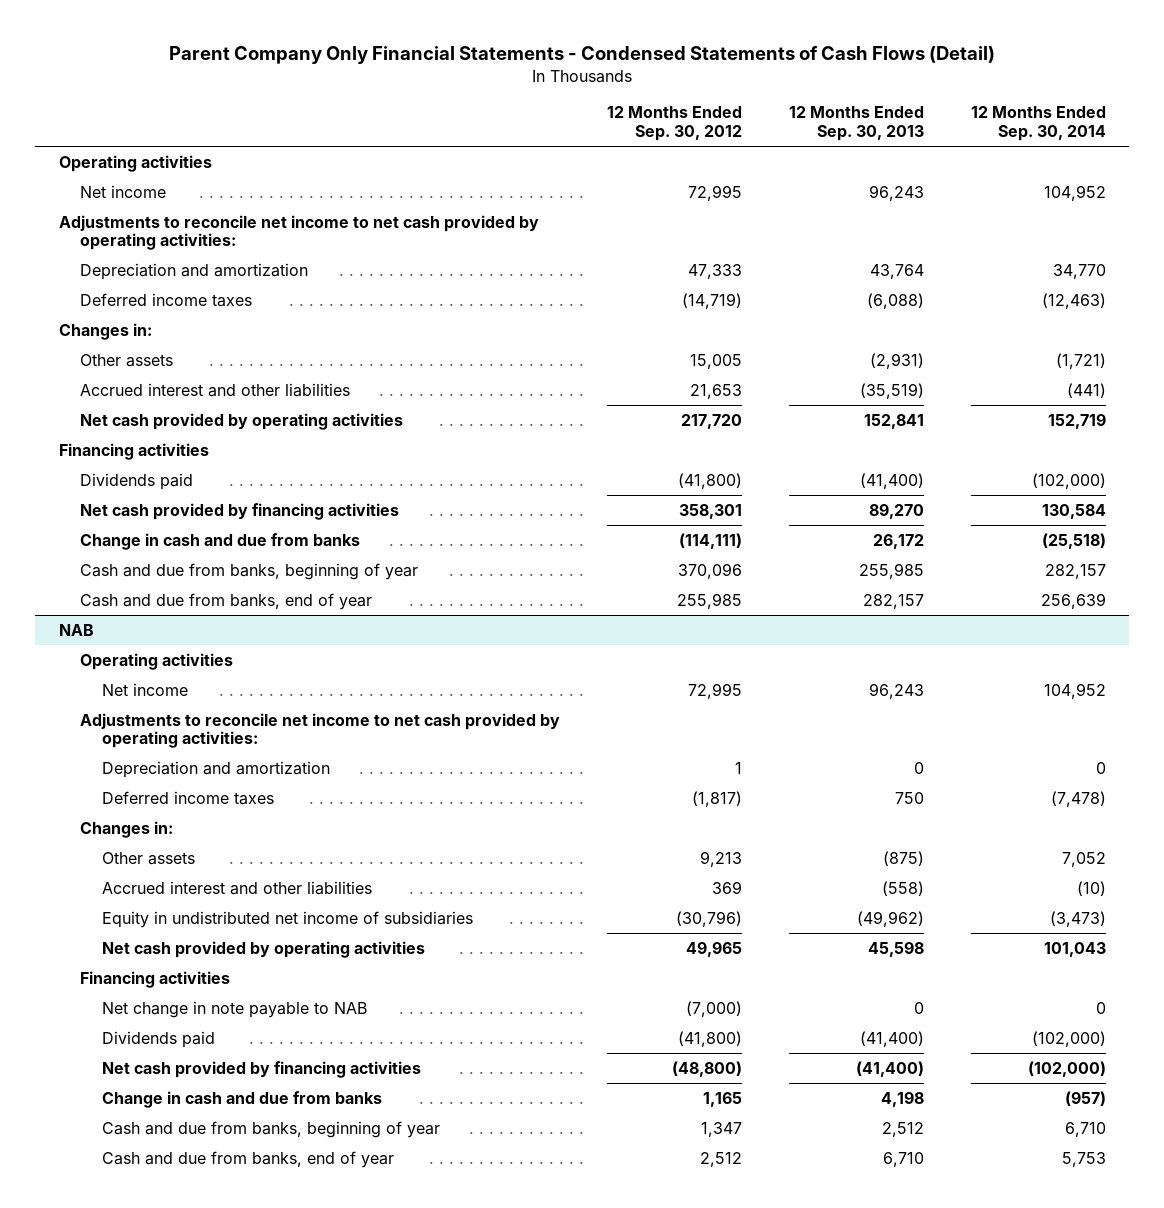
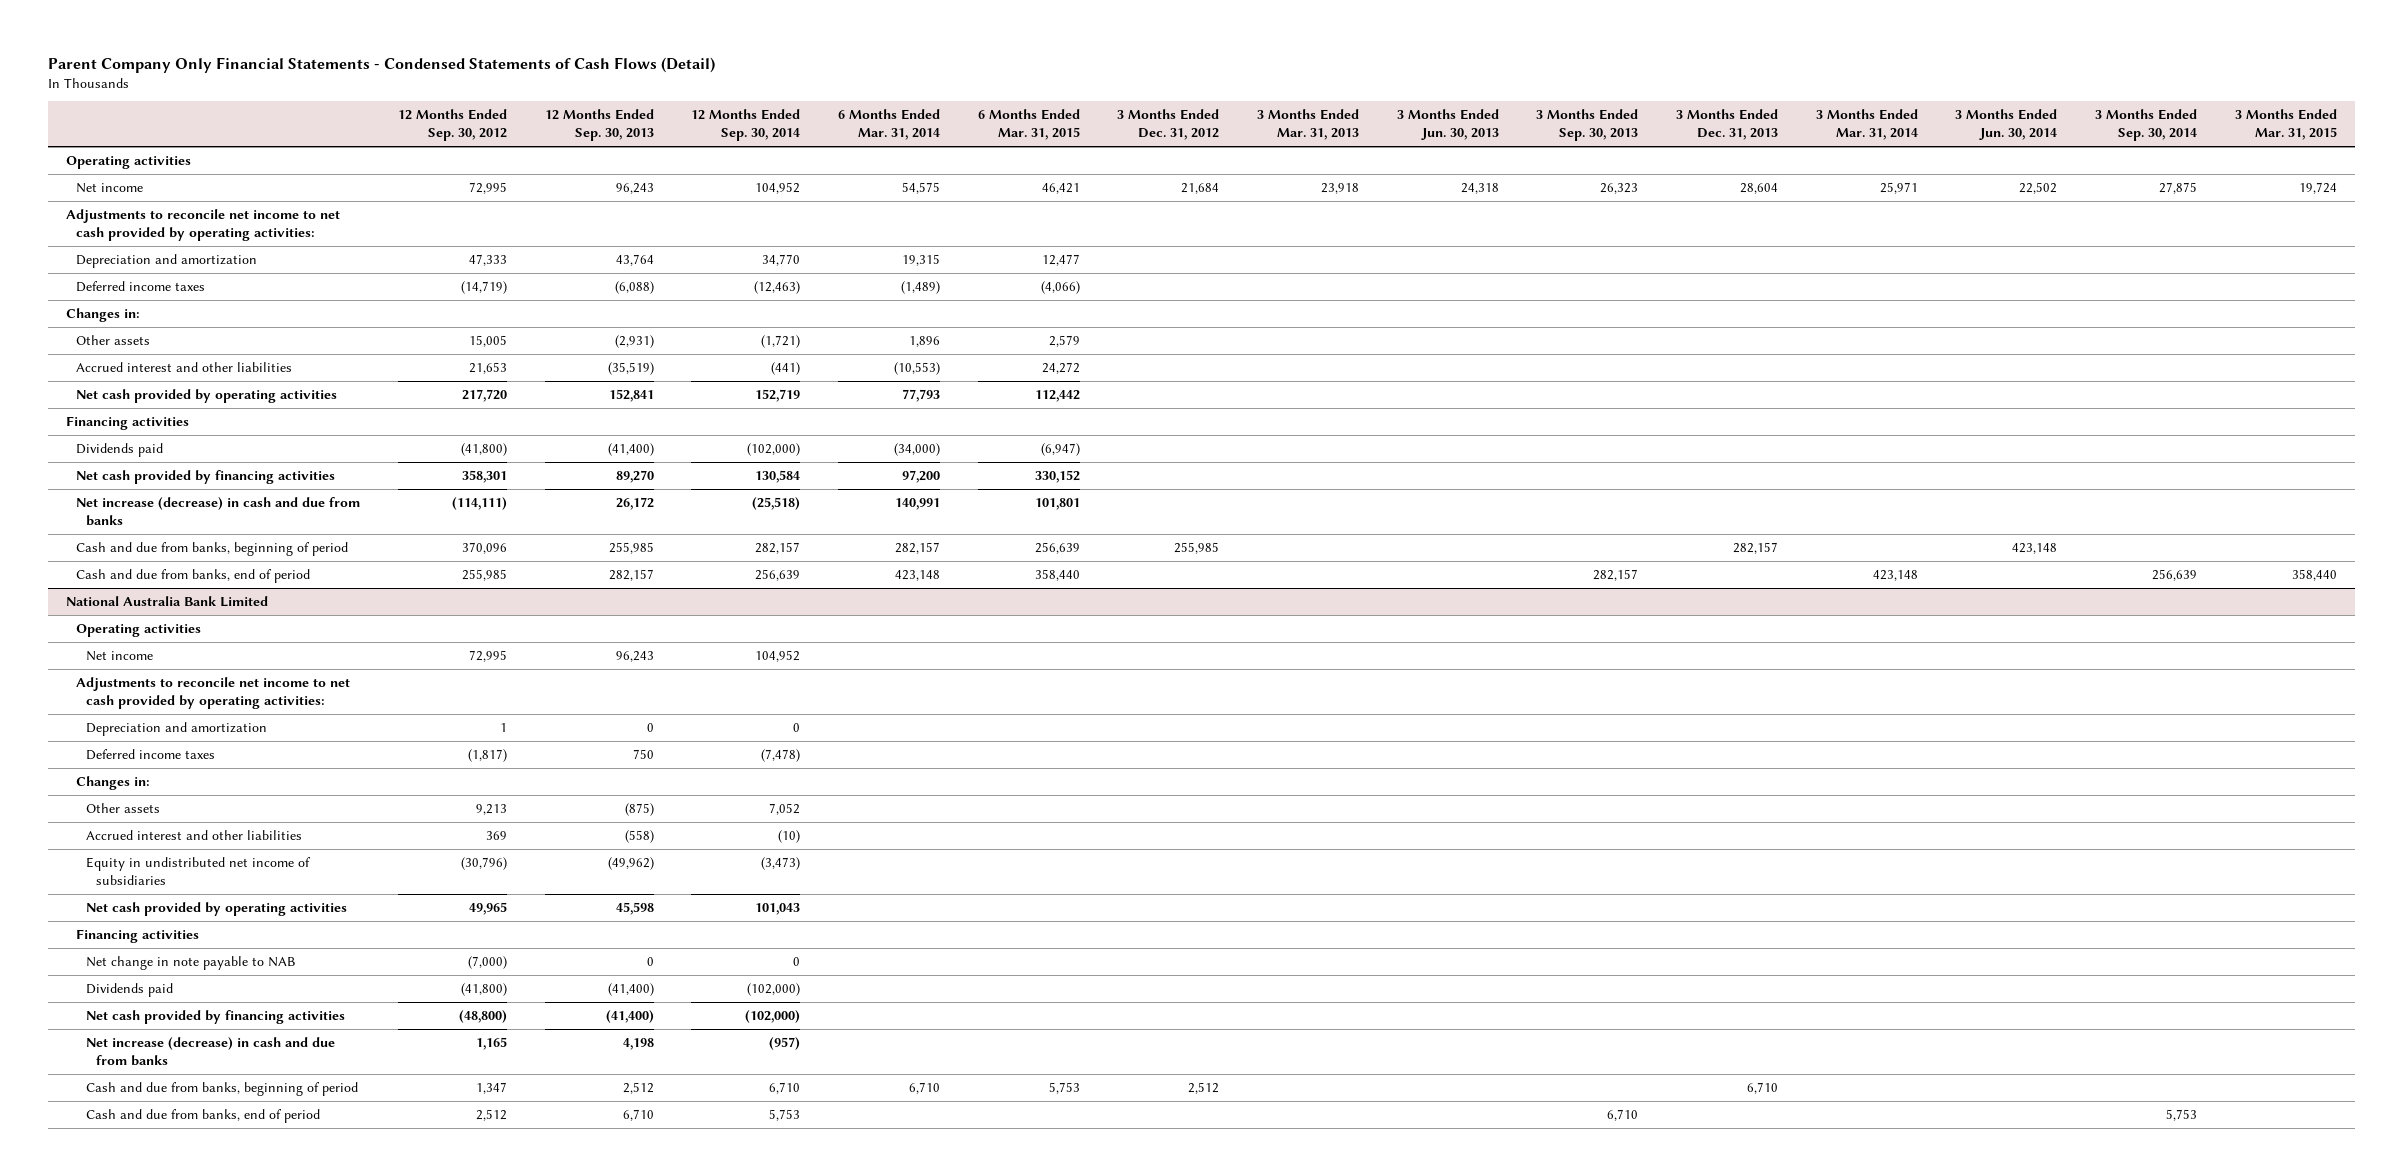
- | 12 Months Ended Sep. 30, 2012 | 12 Months Ended Sep. 30, 2013 | 12 Months Ended Sep. 30, 2014
+ | 12 Months Ended Sep. 30, 2012 | 12 Months Ended Sep. 30, 2013 | 12 Months Ended Sep. 30, 2014 | 6 Months Ended Mar. 31, 2014 | 6 Months Ended Mar. 31, 2015 | 3 Months Ended Dec. 31, 2012 | 3 Months Ended Mar. 31, 2013 | 3 Months Ended Jun. 30, 2013 | 3 Months Ended Sep. 30, 2013 | 3 Months Ended Dec. 31, 2013 | 3 Months Ended Mar. 31, 2014 | 3 Months Ended Jun. 30, 2014 | 3 Months Ended Sep. 30, 2014 | 3 Months Ended Mar. 31, 2015
- Change in cash and due from banks | (114,111) | 26,172 | (25,518)
- Cash and due from banks, beginning of year | 370,096 | 255,985 | 282,157
- Cash and due from banks, end of year | 255,985 | 282,157 | 256,639
- NAB
+ Net increase (decrease) in cash and due from banks | (114,111) | 26,172 | (25,518) | 140,991 | 101,801 | | | | | | | | |
+ Cash and due from banks, beginning of period | 370,096 | 255,985 | 282,157 | 282,157 | 256,639 | 255,985 | | | | 282,157 | | 423,148 | |
+ Cash and due from banks, end of period | 255,985 | 282,157 | 256,639 | 423,148 | 358,440 | | | | 282,157 | | 423,148 | | 256,639 | 358,440
+ National Australia Bank Limited
- Change in cash and due from banks | 1,165 | 4,198 | (957)
- Cash and due from banks, beginning of year | 1,347 | 2,512 | 6,710
- Cash and due from banks, end of year | 2,512 | 6,710 | 5,753
+ Net increase (decrease) in cash and due from banks | 1,165 | 4,198 | (957) | | | | | | | | | | |
+ Cash and due from banks, beginning of period | 1,347 | 2,512 | 6,710 | 6,710 | 5,753 | 2,512 | | | | 6,710 | | | |
+ Cash and due from banks, end of period | 2,512 | 6,710 | 5,753 | | | | | | 6,710 | | | | 5,753 |

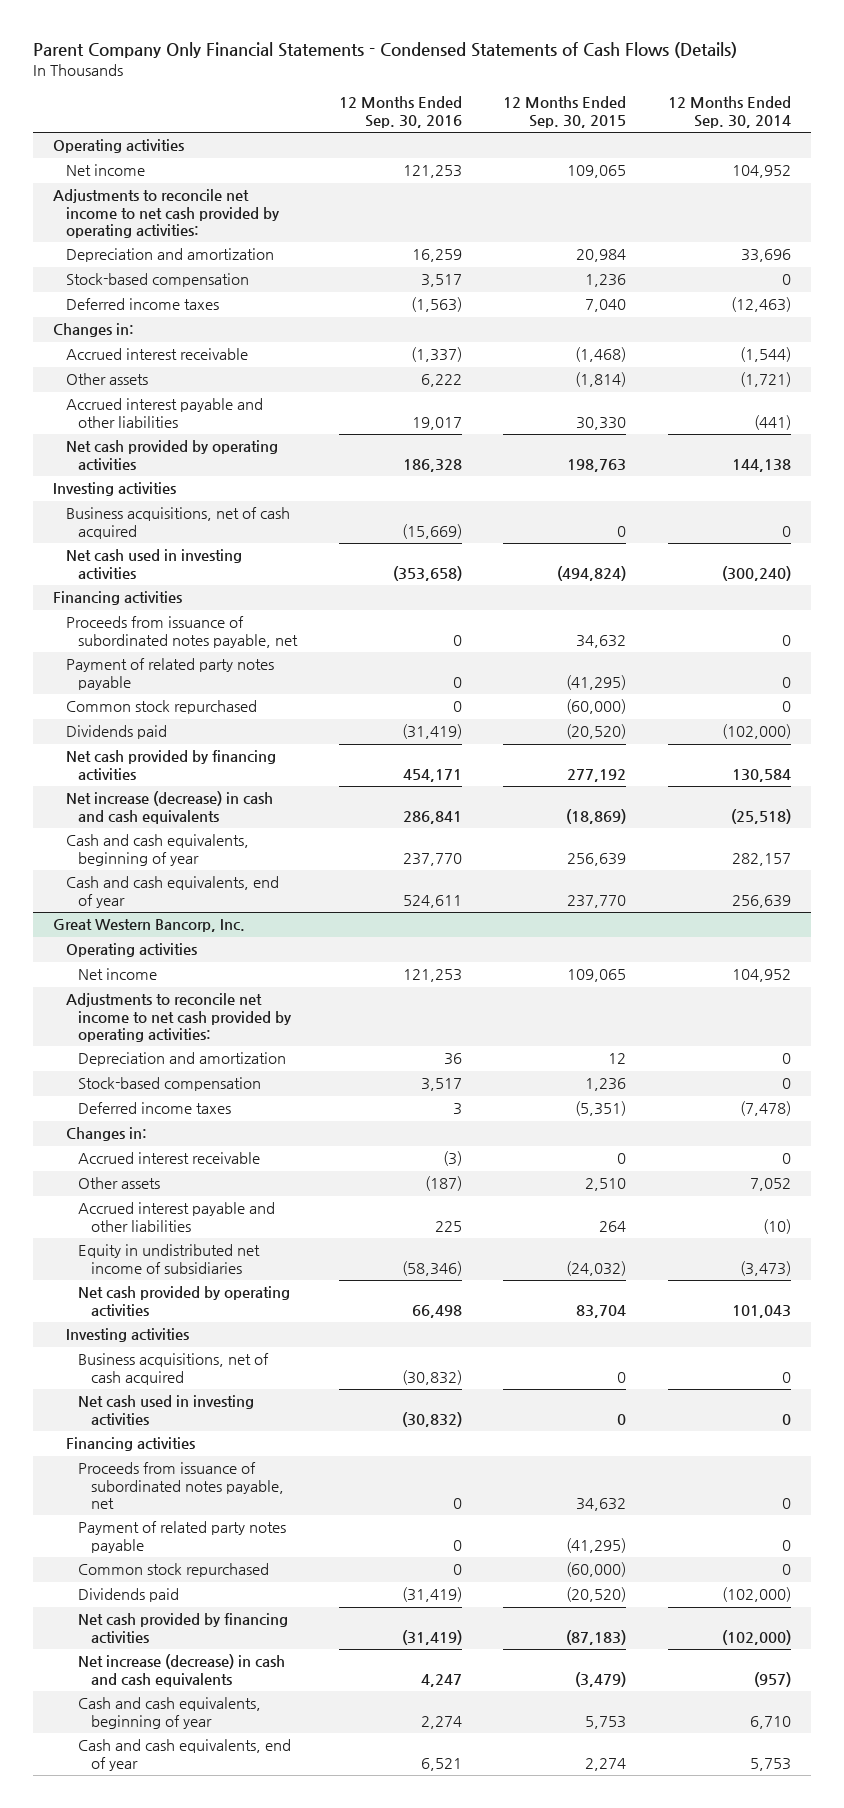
- Parent Company Only Financial Statements - Condensed Statements of Cash Flows (Detail)
+ Parent Company Only Financial Statements - Condensed Statements of Cash Flows (Details)
- | 12 Months Ended Sep. 30, 2012 | 12 Months Ended Sep. 30, 2013 | 12 Months Ended Sep. 30, 2014 | 6 Months Ended Mar. 31, 2014 | 6 Months Ended Mar. 31, 2015 | 3 Months Ended Dec. 31, 2012 | 3 Months Ended Mar. 31, 2013 | 3 Months Ended Jun. 30, 2013 | 3 Months Ended Sep. 30, 2013 | 3 Months Ended Dec. 31, 2013 | 3 Months Ended Mar. 31, 2014 | 3 Months Ended Jun. 30, 2014 | 3 Months Ended Sep. 30, 2014 | 3 Months Ended Mar. 31, 2015
+ | 12 Months Ended Sep. 30, 2016 | 12 Months Ended Sep. 30, 2015 | 12 Months Ended Sep. 30, 2014
- Depreciation and amortization | 47,333 | 43,764 | 34,770 | 19,315 | 12,477 | | | | | | | | |
+ Depreciation and amortization | 16,259 | 20,984 | 33,696
+ Stock-based compensation | 3,517 | 1,236 | 0
+ Accrued interest receivable | (1,337) | (1,468) | (1,544)
- Accrued interest and other liabilities | 21,653 | (35,519) | (441) | (10,553) | 24,272 | | | | | | | | |
- Net cash provided by operating activities | 217,720 | 152,841 | 152,719 | 77,793 | 112,442 | | | | | | | | |
+ Accrued interest payable and other liabilities | 19,017 | 30,330 | (441)
+ Net cash provided by operating activities | 186,328 | 198,763 | 144,138
+ Investing activities
+ Business acquisitions, net of cash acquired | (15,669) | 0 | 0
+ Net cash used in investing activities | (353,658) | (494,824) | (300,240)
+ Proceeds from issuance of subordinated notes payable, net | 0 | 34,632 | 0
+ Payment of related party notes payable | 0 | (41,295) | 0
+ Common stock repurchased | 0 | (60,000) | 0
- Net increase (decrease) in cash and due from banks | (114,111) | 26,172 | (25,518) | 140,991 | 101,801 | | | | | | | | |
- Cash and due from banks, beginning of period | 370,096 | 255,985 | 282,157 | 282,157 | 256,639 | 255,985 | | | | 282,157 | | 423,148 | |
- Cash and due from banks, end of period | 255,985 | 282,157 | 256,639 | 423,148 | 358,440 | | | | 282,157 | | 423,148 | | 256,639 | 358,440
- National Australia Bank Limited
+ Net increase (decrease) in cash and cash equivalents | 286,841 | (18,869) | (25,518)
+ Cash and cash equivalents, beginning of year | 237,770 | 256,639 | 282,157
+ Cash and cash equivalents, end of year | 524,611 | 237,770 | 256,639
+ Great Western Bancorp, Inc.
+ Stock-based compensation | 3,517 | 1,236 | 0
+ Accrued interest receivable | (3) | 0 | 0
- Accrued interest and other liabilities | 369 | (558) | (10) | | | | | | | | | | |
+ Accrued interest payable and other liabilities | 225 | 264 | (10)
+ Investing activities
+ Business acquisitions, net of cash acquired | (30,832) | 0 | 0
+ Net cash used in investing activities | (30,832) | 0 | 0
- Net change in note payable to NAB | (7,000) | 0 | 0 | | | | | | | | | | |
+ Proceeds from issuance of subordinated notes payable, net | 0 | 34,632 | 0
+ Payment of related party notes payable | 0 | (41,295) | 0
+ Common stock repurchased | 0 | (60,000) | 0
- Net increase (decrease) in cash and due from banks | 1,165 | 4,198 | (957) | | | | | | | | | | |
- Cash and due from banks, beginning of period | 1,347 | 2,512 | 6,710 | 6,710 | 5,753 | 2,512 | | | | 6,710 | | | |
- Cash and due from banks, end of period | 2,512 | 6,710 | 5,753 | | | | | | 6,710 | | | | 5,753 |
+ Net increase (decrease) in cash and cash equivalents | 4,247 | (3,479) | (957)
+ Cash and cash equivalents, beginning of year | 2,274 | 5,753 | 6,710
+ Cash and cash equivalents, end of year | 6,521 | 2,274 | 5,753

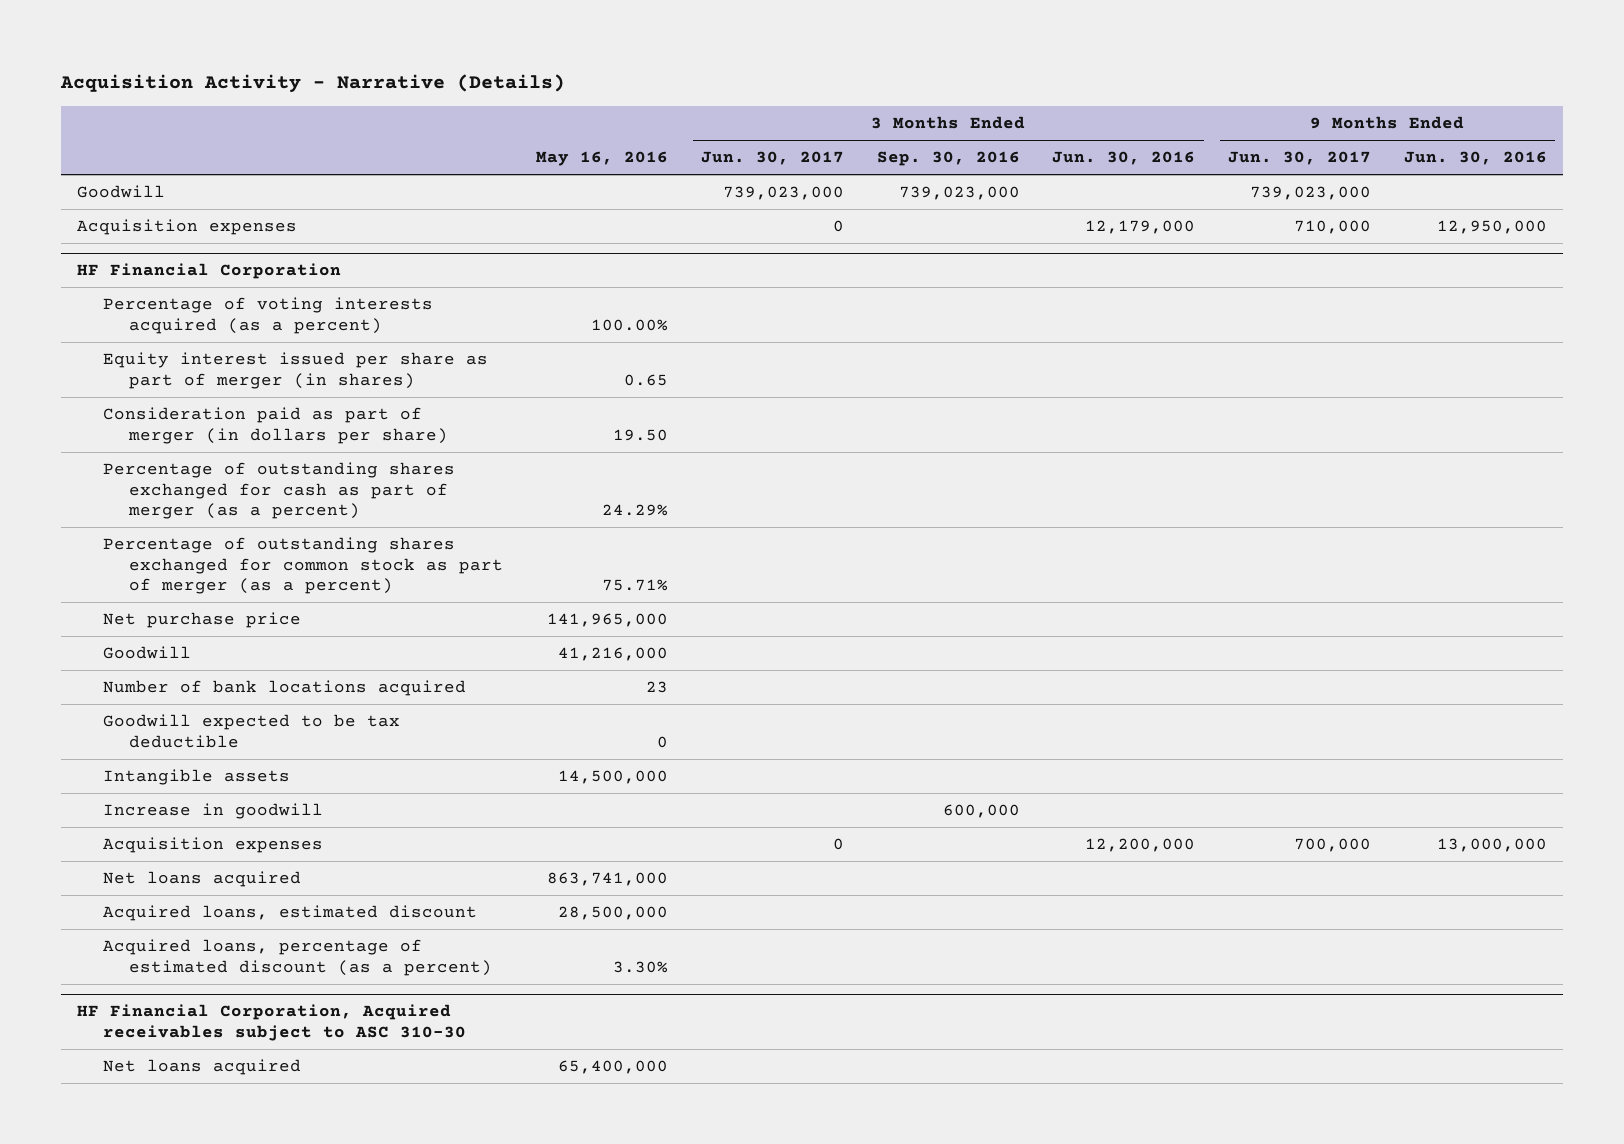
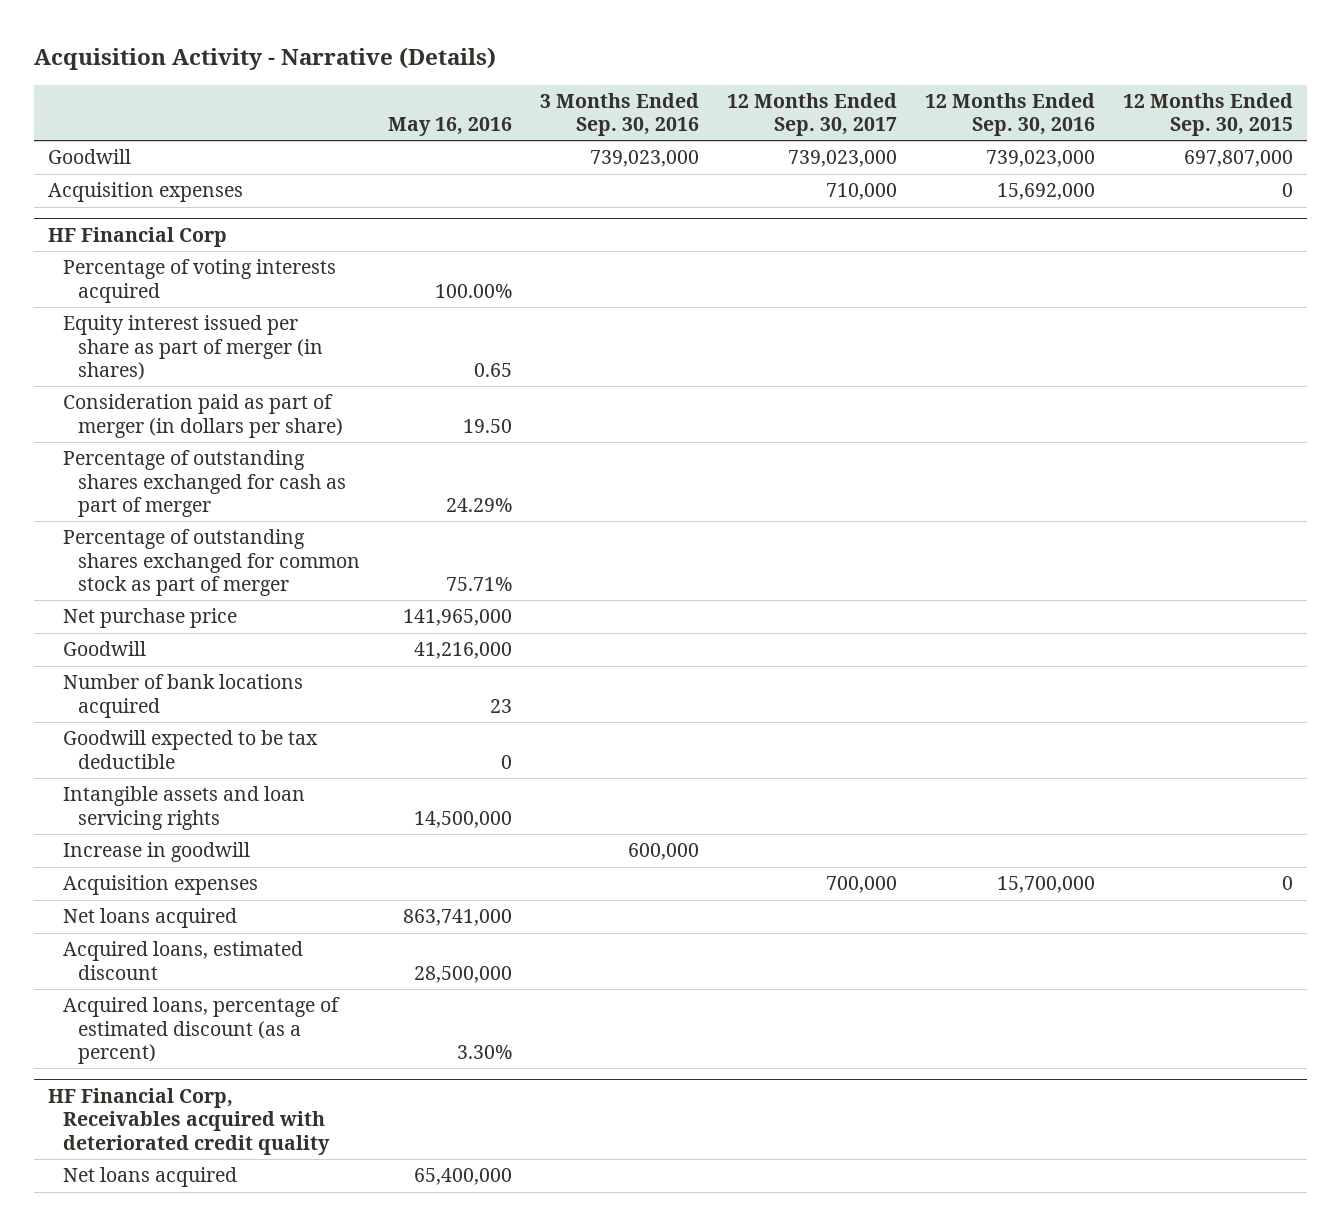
- | May 16, 2016 | 3 Months Ended Jun. 30, 2017 | 3 Months Ended Sep. 30, 2016 | 3 Months Ended Jun. 30, 2016 | 9 Months Ended Jun. 30, 2017 | 9 Months Ended Jun. 30, 2016
+ | May 16, 2016 | 3 Months Ended Sep. 30, 2016 | 12 Months Ended Sep. 30, 2017 | 12 Months Ended Sep. 30, 2016 | 12 Months Ended Sep. 30, 2015
- HF Financial Corporation
- Percentage of voting interests acquired (as a percent) | 100.00% | | | | |
+ HF Financial Corp
+ Percentage of voting interests acquired | 100.00% | | | |
- Percentage of outstanding shares exchanged for cash as part of merger (as a percent) | 24.29% | | | | |
- Percentage of outstanding shares exchanged for common stock as part of merger (as a percent) | 75.71% | | | | |
+ Percentage of outstanding shares exchanged for cash as part of merger | 24.29% | | | |
+ Percentage of outstanding shares exchanged for common stock as part of merger | 75.71% | | | |
- Intangible assets | 14,500,000 | | | | |
+ Intangible assets and loan servicing rights | 14,500,000 | | | |
- HF Financial Corporation, Acquired receivables subject to ASC 310-30
+ HF Financial Corp, Receivables acquired with deteriorated credit quality

